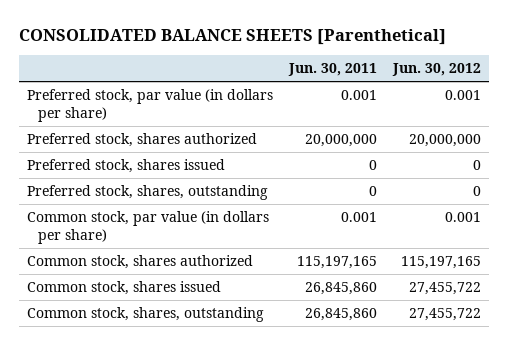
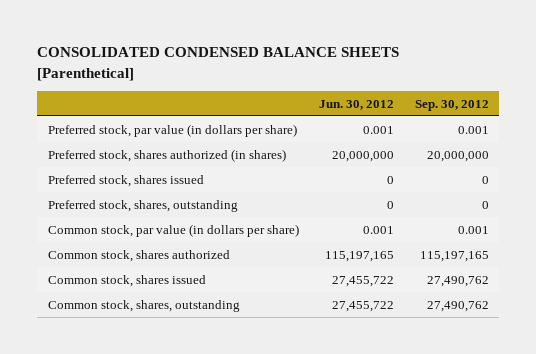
- CONSOLIDATED BALANCE SHEETS [Parenthetical]
+ CONSOLIDATED CONDENSED BALANCE SHEETS [Parenthetical]
- | Jun. 30, 2011 | Jun. 30, 2012
+ | Jun. 30, 2012 | Sep. 30, 2012
- Preferred stock, shares authorized | 20,000,000 | 20,000,000
+ Preferred stock, shares authorized (in shares) | 20,000,000 | 20,000,000

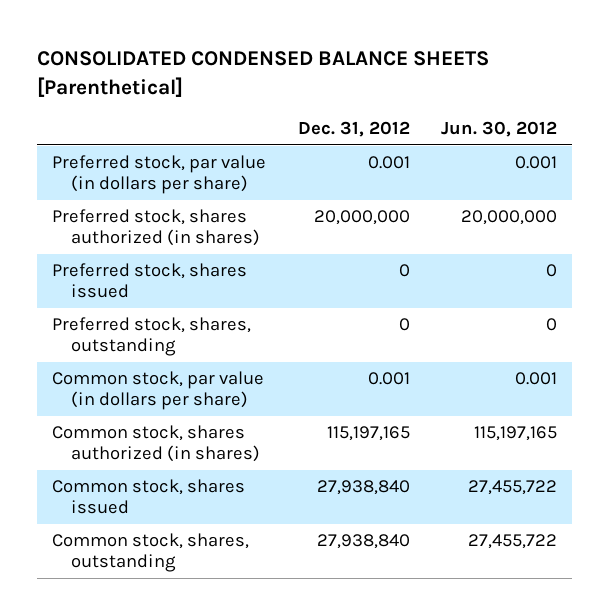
- | Jun. 30, 2012 | Sep. 30, 2012
+ | Dec. 31, 2012 | Jun. 30, 2012
- Common stock, shares authorized | 115,197,165 | 115,197,165
+ Common stock, shares authorized (in shares) | 115,197,165 | 115,197,165

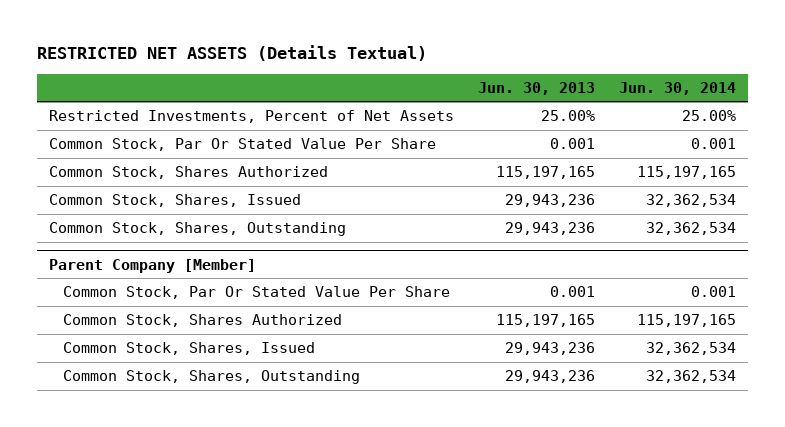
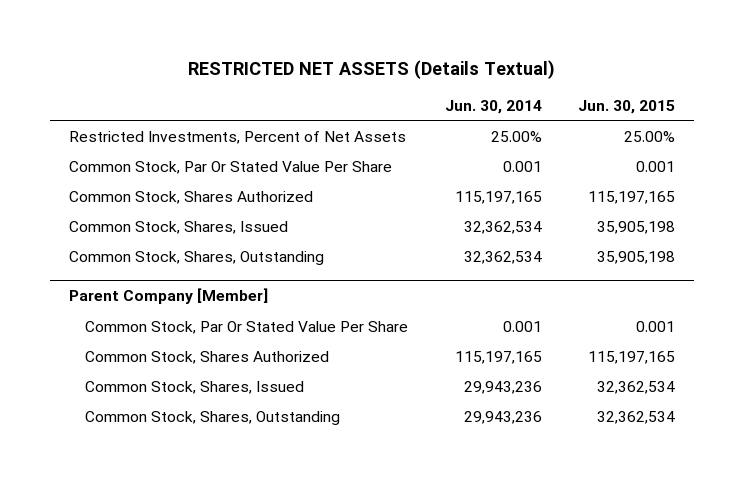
- | Jun. 30, 2013 | Jun. 30, 2014
+ | Jun. 30, 2014 | Jun. 30, 2015
@ Parent Company [Member]
- Common Stock, Shares, Issued | 29,943,236 | 32,362,534
- Common Stock, Shares, Outstanding | 29,943,236 | 32,362,534
+ Common Stock, Shares, Issued | 29,943,236 | 32,362,534
+ Common Stock, Shares, Outstanding | 29,943,236 | 32,362,534

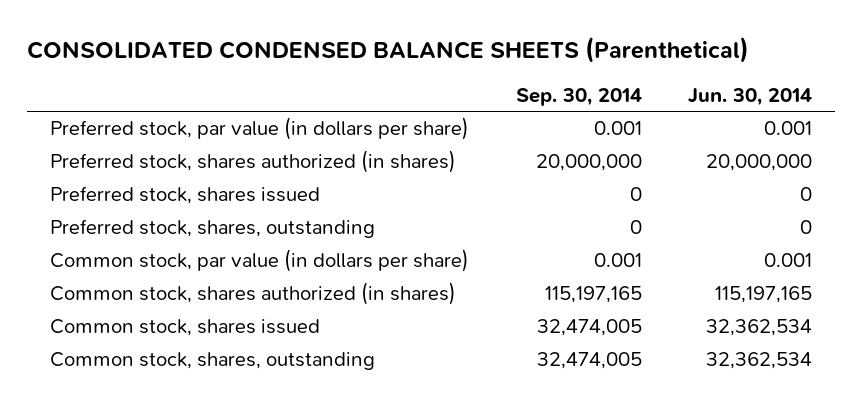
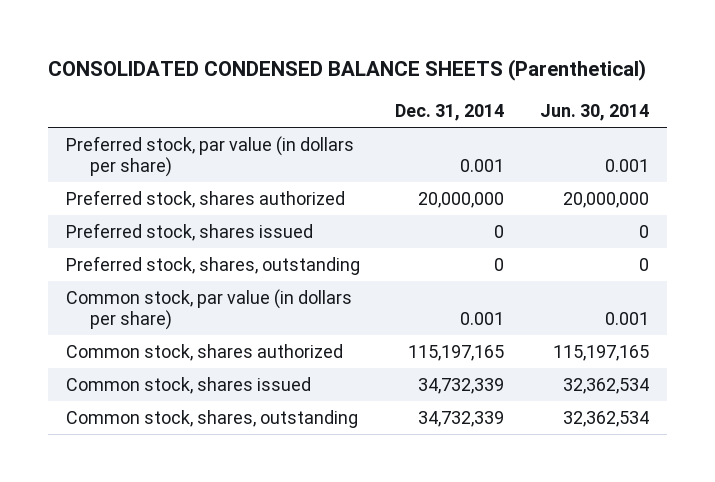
- | Sep. 30, 2014 | Jun. 30, 2014
+ | Dec. 31, 2014 | Jun. 30, 2014
- Preferred stock, shares authorized (in shares) | 20,000,000 | 20,000,000
+ Preferred stock, shares authorized | 20,000,000 | 20,000,000
- Common stock, shares authorized (in shares) | 115,197,165 | 115,197,165
+ Common stock, shares authorized | 115,197,165 | 115,197,165

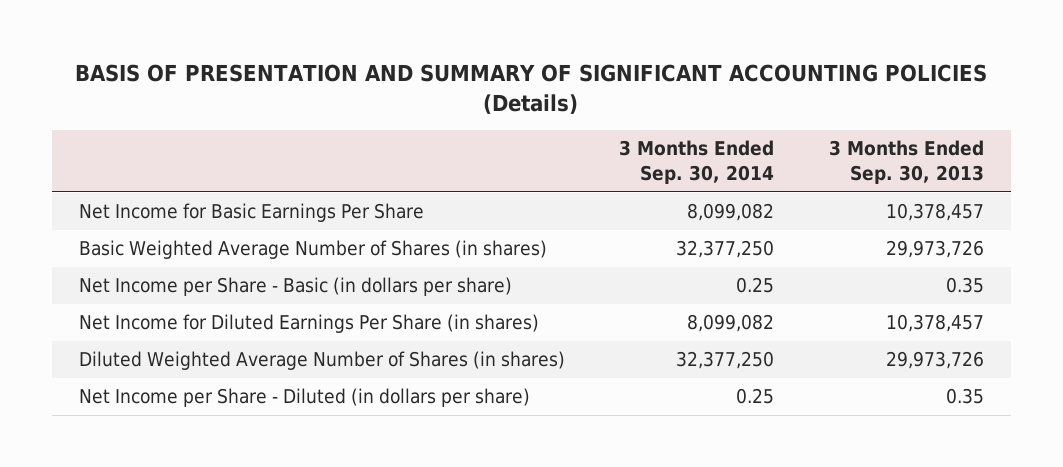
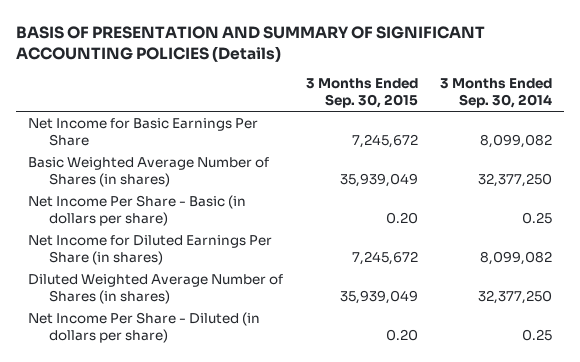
- | 3 Months Ended Sep. 30, 2014 | 3 Months Ended Sep. 30, 2013
+ | 3 Months Ended Sep. 30, 2015 | 3 Months Ended Sep. 30, 2014
- Net Income per Share - Basic (in dollars per share) | 0.25 | 0.35
+ Net Income Per Share - Basic (in dollars per share) | 0.20 | 0.25
- Net Income per Share - Diluted (in dollars per share) | 0.25 | 0.35
+ Net Income Per Share - Diluted (in dollars per share) | 0.20 | 0.25

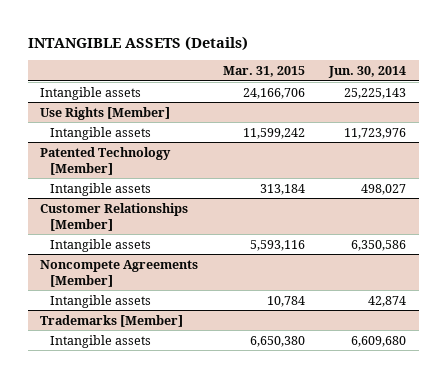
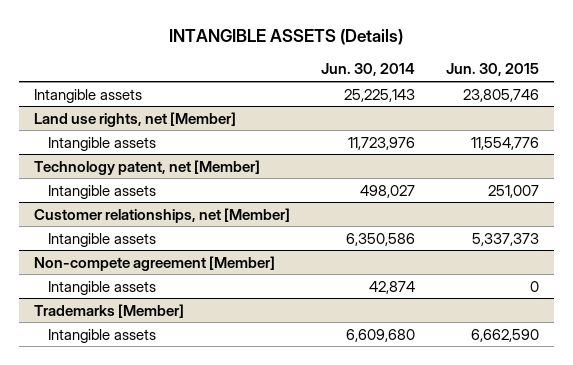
- | Mar. 31, 2015 | Jun. 30, 2014
+ | Jun. 30, 2014 | Jun. 30, 2015
- Use Rights [Member]
+ Land use rights, net [Member]
- Patented Technology [Member]
+ Technology patent, net [Member]
- Customer Relationships [Member]
+ Customer relationships, net [Member]
- Noncompete Agreements [Member]
+ Non-compete agreement [Member]

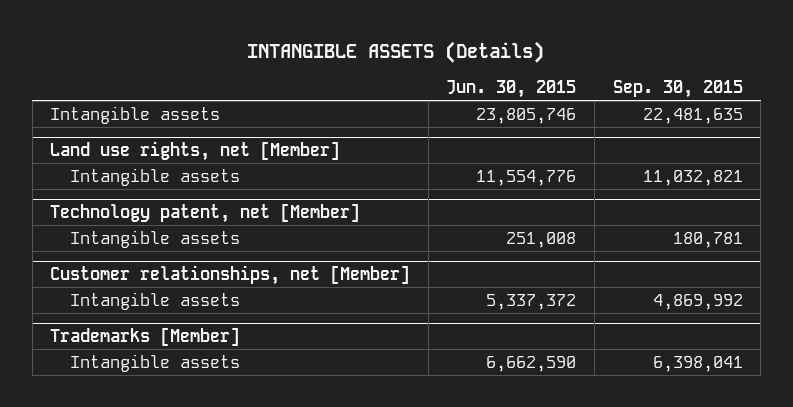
- | Jun. 30, 2014 | Jun. 30, 2015
+ | Jun. 30, 2015 | Sep. 30, 2015
@ Technology patent, net [Member]
- Intangible assets | 498,027 | 251,007
+ Intangible assets | 251,008 | 180,781
@ Customer relationships, net [Member]
- Intangible assets | 6,350,586 | 5,337,373
- Non-compete agreement [Member]
- Intangible assets | 42,874 | 0
@ Customer relationships, net [Member]
+ Intangible assets | 5,337,372 | 4,869,992

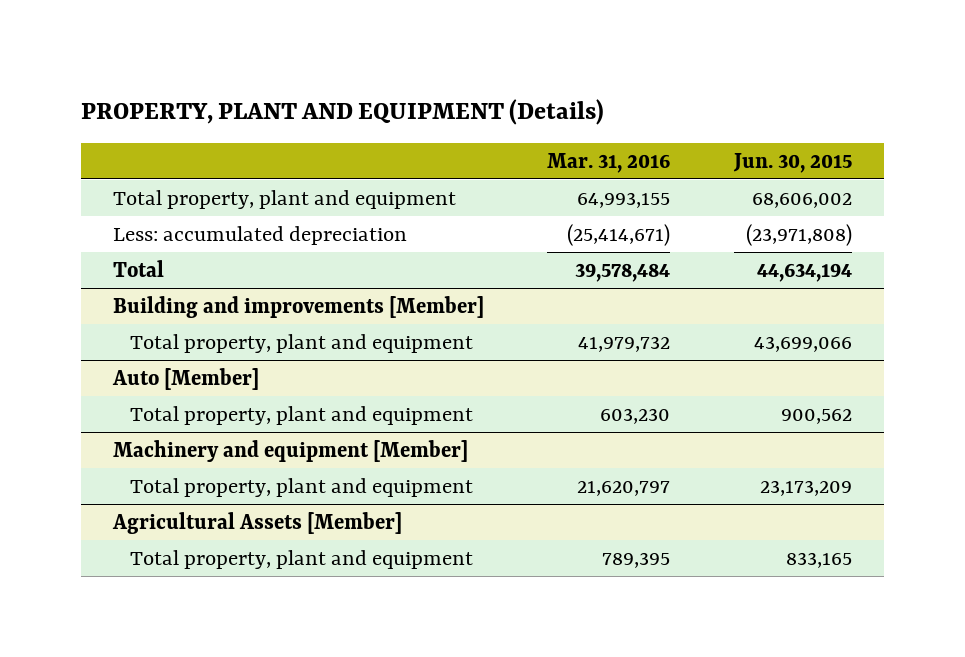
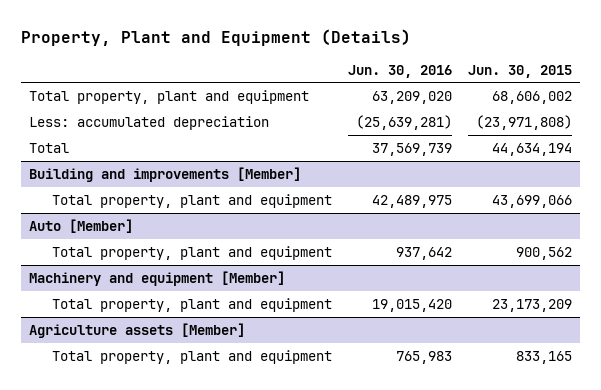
- PROPERTY, PLANT AND EQUIPMENT (Details)
+ Property, Plant and Equipment (Details)
- | Mar. 31, 2016 | Jun. 30, 2015
+ | Jun. 30, 2016 | Jun. 30, 2015
- Agricultural Assets [Member]
+ Agriculture assets [Member]

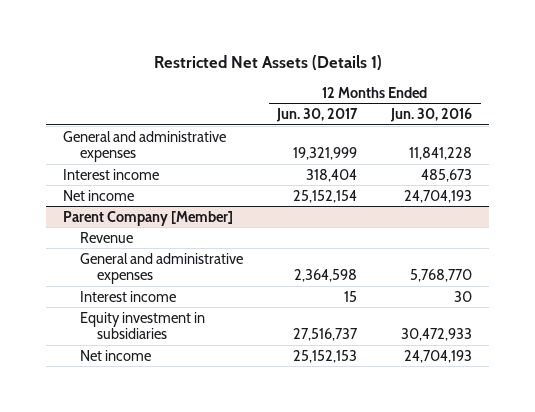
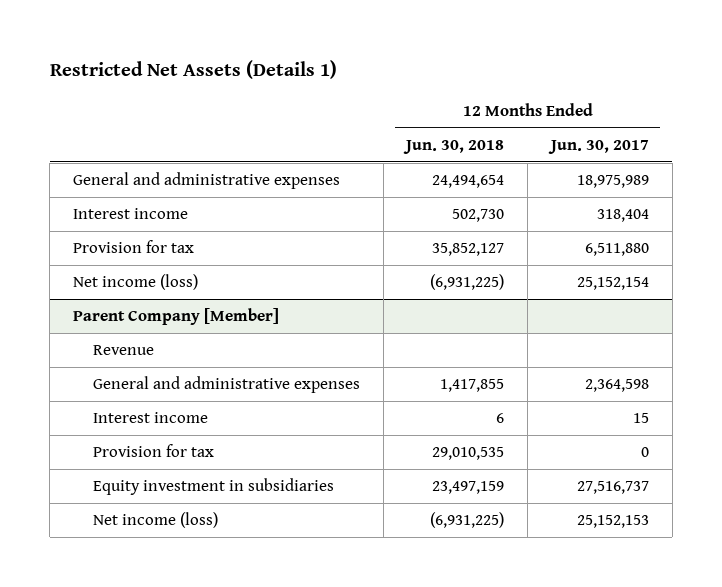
- | 12 Months Ended Jun. 30, 2017 | 12 Months Ended Jun. 30, 2016
+ | 12 Months Ended Jun. 30, 2018 | 12 Months Ended Jun. 30, 2017
- General and administrative expenses | 19,321,999 | 11,841,228
+ General and administrative expenses | 24,494,654 | 18,975,989
- Net income | 25,152,154 | 24,704,193
+ Provision for tax | 35,852,127 | 6,511,880
+ Net income (loss) | (6,931,225) | 25,152,154
@ Parent Company [Member]
+ Provision for tax | 29,010,535 | 0
- Net income | 25,152,153 | 24,704,193
+ Net income (loss) | (6,931,225) | 25,152,153

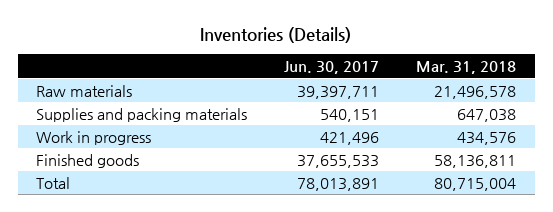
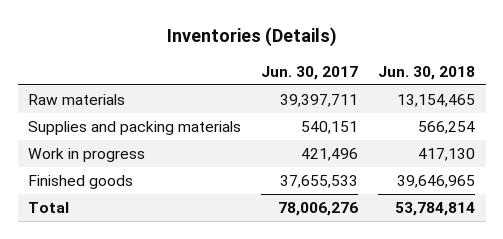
- | Jun. 30, 2017 | Mar. 31, 2018
+ | Jun. 30, 2017 | Jun. 30, 2018
- Total | 78,013,891 | 80,715,004
+ Total | 78,006,276 | 53,784,814

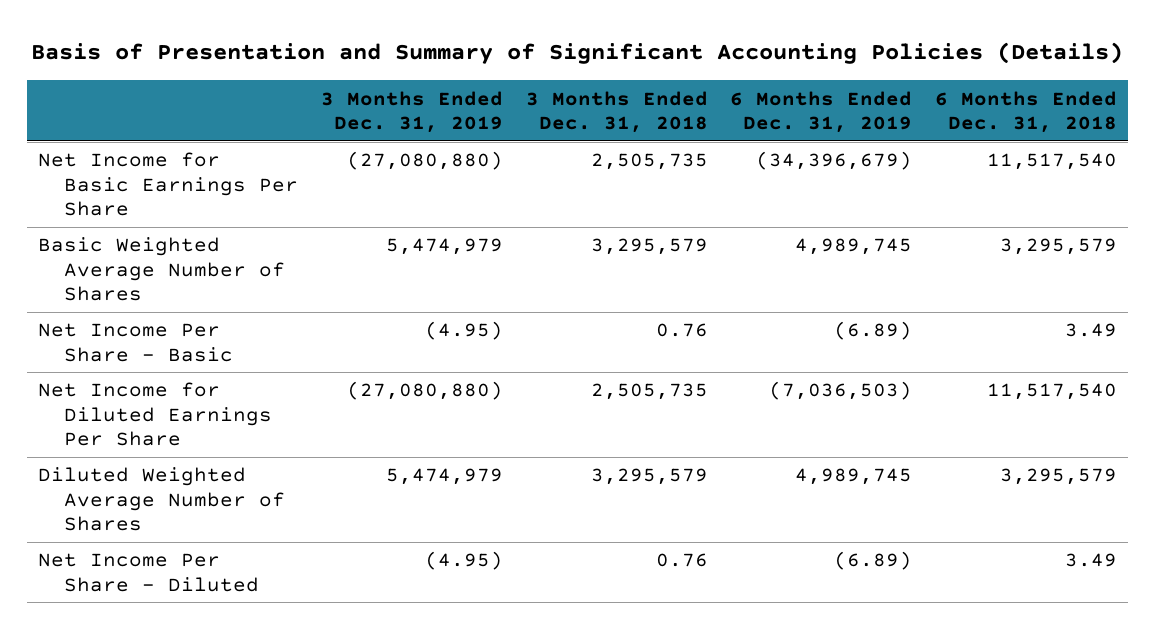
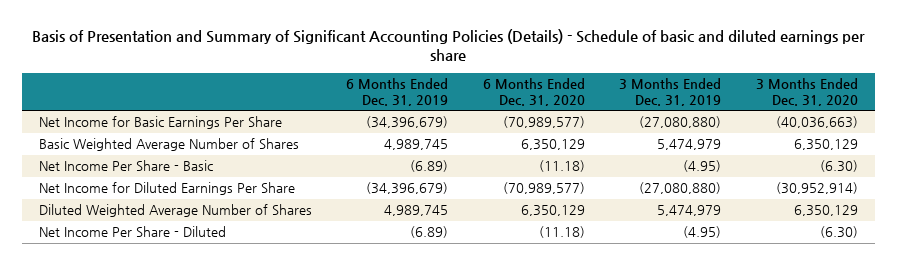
- Basis of Presentation and Summary of Significant Accounting Policies (Details)
+ Basis of Presentation and Summary of Significant Accounting Policies (Details) - Schedule of basic and diluted earnings per share
- | 3 Months Ended Dec. 31, 2019 | 3 Months Ended Dec. 31, 2018 | 6 Months Ended Dec. 31, 2019 | 6 Months Ended Dec. 31, 2018
+ | 6 Months Ended Dec. 31, 2019 | 6 Months Ended Dec. 31, 2020 | 3 Months Ended Dec. 31, 2019 | 3 Months Ended Dec. 31, 2020
- Net Income for Diluted Earnings Per Share | (27,080,880) | 2,505,735 | (7,036,503) | 11,517,540
+ Net Income for Diluted Earnings Per Share | (34,396,679) | (70,989,577) | (27,080,880) | (30,952,914)

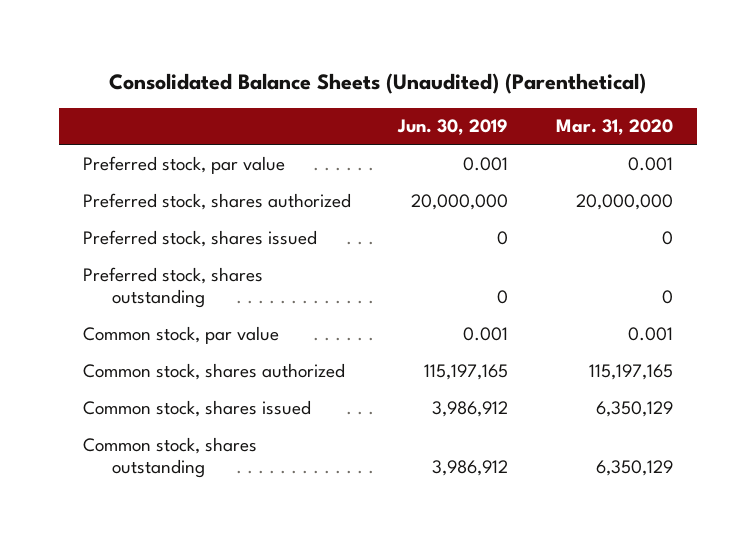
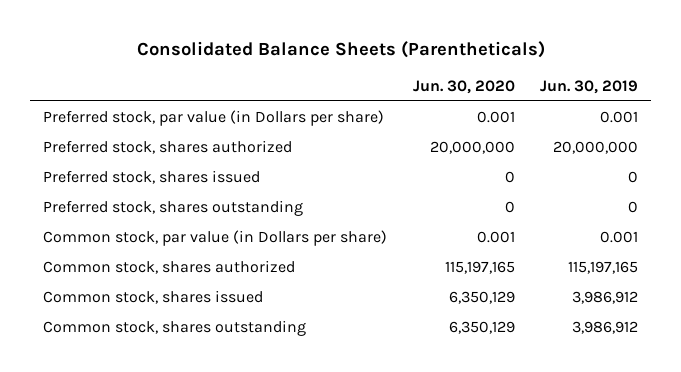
- Consolidated Balance Sheets (Unaudited) (Parenthetical)
+ Consolidated Balance Sheets (Parentheticals)
- | Jun. 30, 2019 | Mar. 31, 2020
+ | Jun. 30, 2020 | Jun. 30, 2019
- Preferred stock, par value | 0.001 | 0.001
+ Preferred stock, par value (in Dollars per share) | 0.001 | 0.001
- Common stock, par value | 0.001 | 0.001
+ Common stock, par value (in Dollars per share) | 0.001 | 0.001

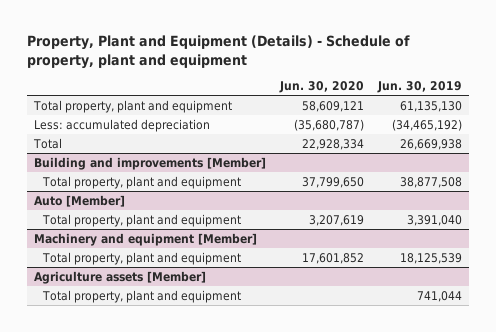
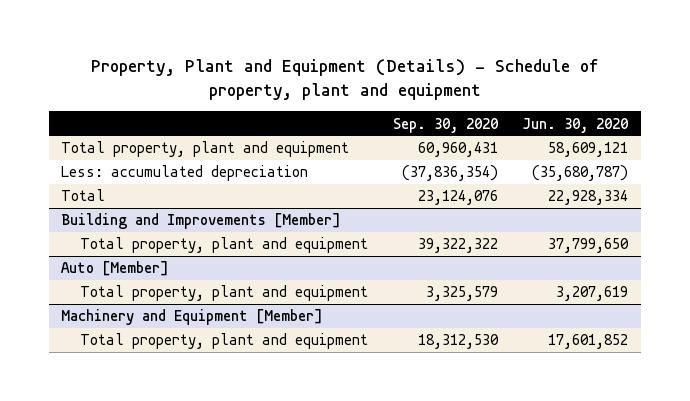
- | Jun. 30, 2020 | Jun. 30, 2019
+ | Sep. 30, 2020 | Jun. 30, 2020
- Building and improvements [Member]
+ Building and Improvements [Member]
- Machinery and equipment [Member]
+ Machinery and Equipment [Member]
- Agriculture assets [Member]
- Total property, plant and equipment | | 741,044

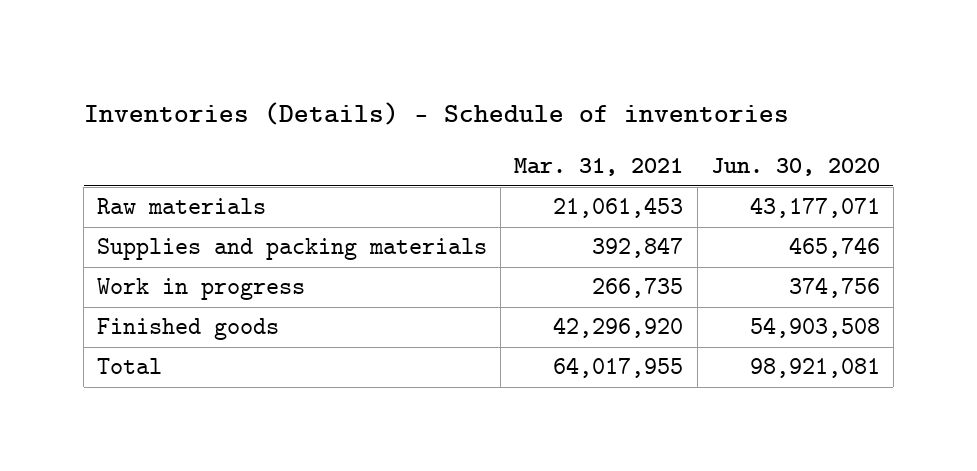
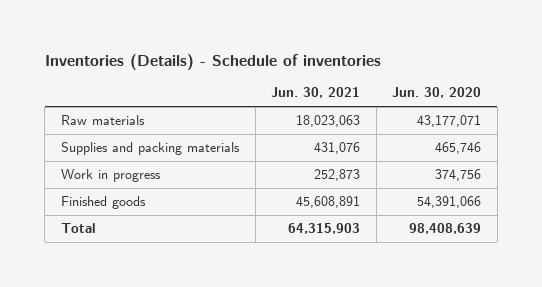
- | Mar. 31, 2021 | Jun. 30, 2020
+ | Jun. 30, 2021 | Jun. 30, 2020
- Finished goods | 42,296,920 | 54,903,508
- Total | 64,017,955 | 98,921,081
+ Finished goods | 45,608,891 | 54,391,066
+ Total | 64,315,903 | 98,408,639

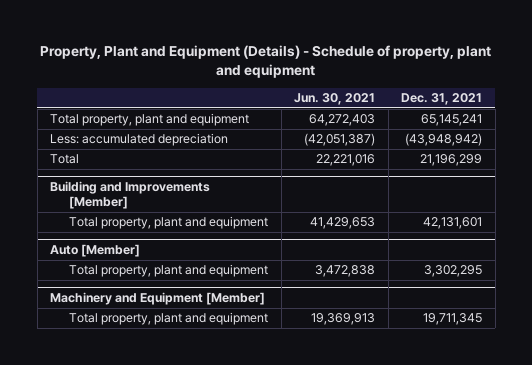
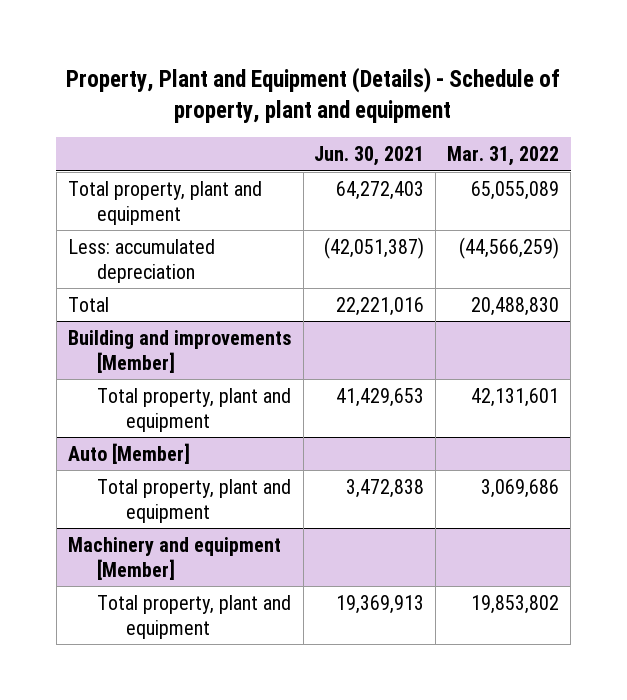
- | Jun. 30, 2021 | Dec. 31, 2021
+ | Jun. 30, 2021 | Mar. 31, 2022
- Building and Improvements [Member]
+ Building and improvements [Member]
- Machinery and Equipment [Member]
+ Machinery and equipment [Member]

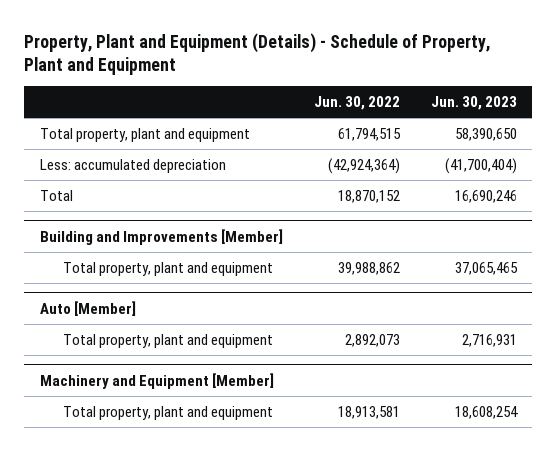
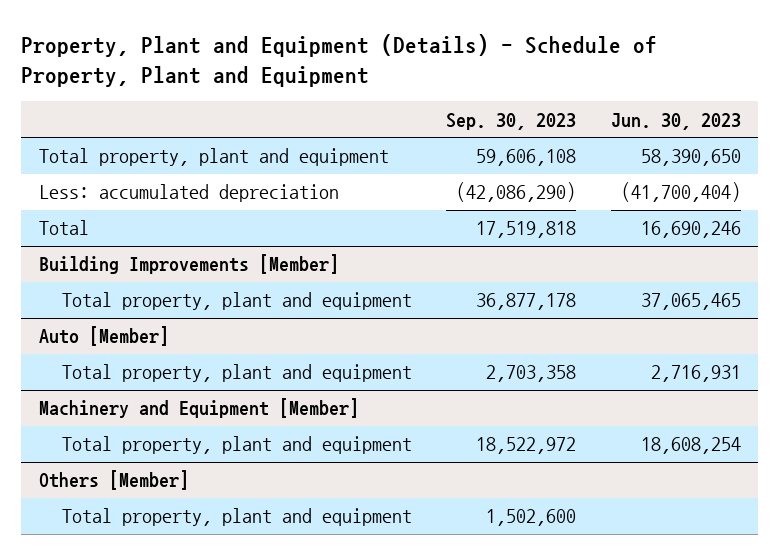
- | Jun. 30, 2022 | Jun. 30, 2023
+ | Sep. 30, 2023 | Jun. 30, 2023
- Building and Improvements [Member]
+ Building Improvements [Member]
+ Others [Member]
+ Total property, plant and equipment | 1,502,600 |

